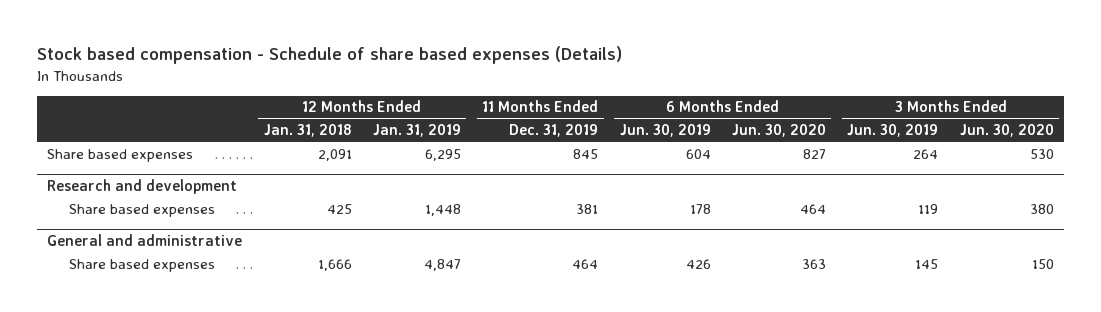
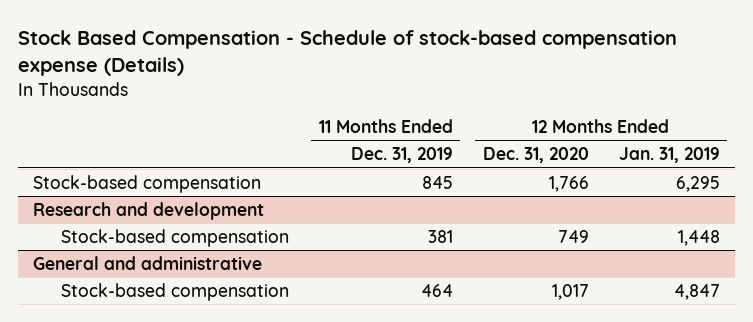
- Stock based compensation - Schedule of share based expenses (Details)
+ Stock Based Compensation - Schedule of stock-based compensation expense (Details)
- | 12 Months Ended Jan. 31, 2018 | 12 Months Ended Jan. 31, 2019 | 11 Months Ended Dec. 31, 2019 | 6 Months Ended Jun. 30, 2019 | 6 Months Ended Jun. 30, 2020 | 3 Months Ended Jun. 30, 2019 | 3 Months Ended Jun. 30, 2020
+ | 11 Months Ended Dec. 31, 2019 | 12 Months Ended Dec. 31, 2020 | 12 Months Ended Jan. 31, 2019
- Share based expenses | 2,091 | 6,295 | 845 | 604 | 827 | 264 | 530
+ Stock-based compensation | 845 | 1,766 | 6,295
@ Research and development
- Share based expenses | 425 | 1,448 | 381 | 178 | 464 | 119 | 380
+ Stock-based compensation | 381 | 749 | 1,448
@ General and administrative
- Share based expenses | 1,666 | 4,847 | 464 | 426 | 363 | 145 | 150
+ Stock-based compensation | 464 | 1,017 | 4,847

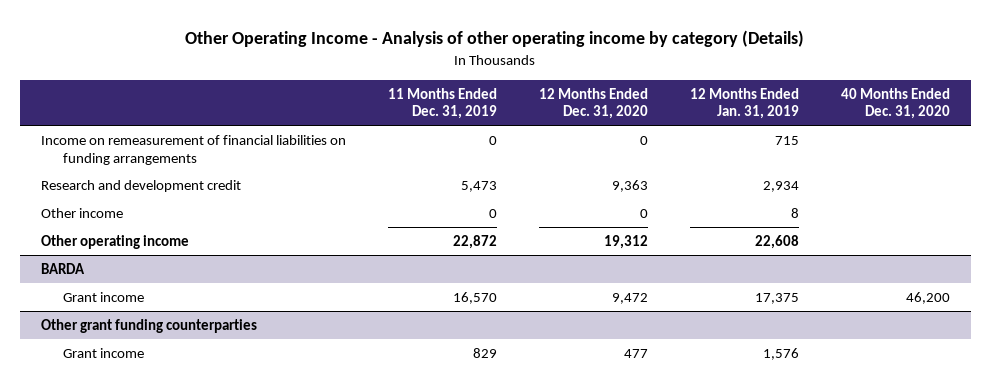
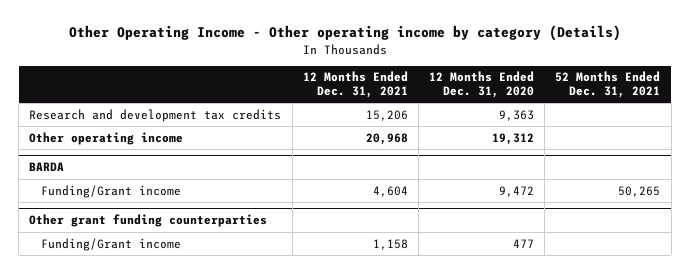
- Other Operating Income - Analysis of other operating income by category (Details)
+ Other Operating Income - Other operating income by category (Details)
- | 11 Months Ended Dec. 31, 2019 | 12 Months Ended Dec. 31, 2020 | 12 Months Ended Jan. 31, 2019 | 40 Months Ended Dec. 31, 2020
+ | 12 Months Ended Dec. 31, 2021 | 12 Months Ended Dec. 31, 2020 | 52 Months Ended Dec. 31, 2021
- Income on remeasurement of financial liabilities on funding arrangements | 0 | 0 | 715 |
- Research and development credit | 5,473 | 9,363 | 2,934 |
- Other income | 0 | 0 | 8 |
+ Research and development tax credits | 15,206 | 9,363 |
@ BARDA
- Grant income | 16,570 | 9,472 | 17,375 | 46,200
+ Funding/Grant income | 4,604 | 9,472 | 50,265
@ Other grant funding counterparties
- Grant income | 829 | 477 | 1,576 |
+ Funding/Grant income | 1,158 | 477 |

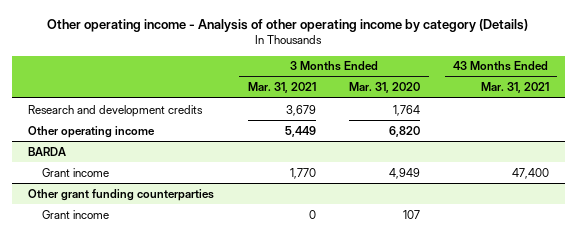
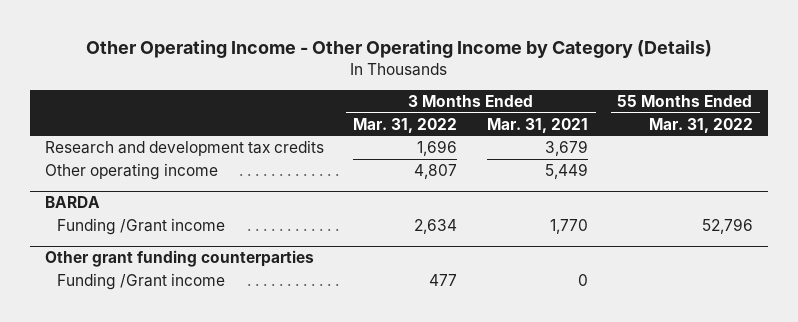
- Other operating income - Analysis of other operating income by category (Details)
+ Other Operating Income - Other Operating Income by Category (Details)
- | 3 Months Ended Mar. 31, 2021 | 3 Months Ended Mar. 31, 2020 | 43 Months Ended Mar. 31, 2021
+ | 3 Months Ended Mar. 31, 2022 | 3 Months Ended Mar. 31, 2021 | 55 Months Ended Mar. 31, 2022
- Research and development credits | 3,679 | 1,764 |
+ Research and development tax credits | 1,696 | 3,679 |
@ BARDA
- Grant income | 1,770 | 4,949 | 47,400
+ Funding /Grant income | 2,634 | 1,770 | 52,796
@ Other grant funding counterparties
- Grant income | 0 | 107 |
+ Funding /Grant income | 477 | 0 |

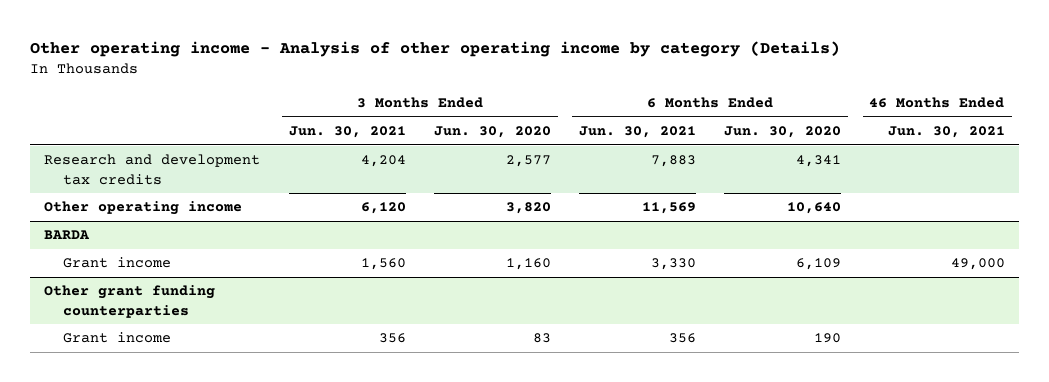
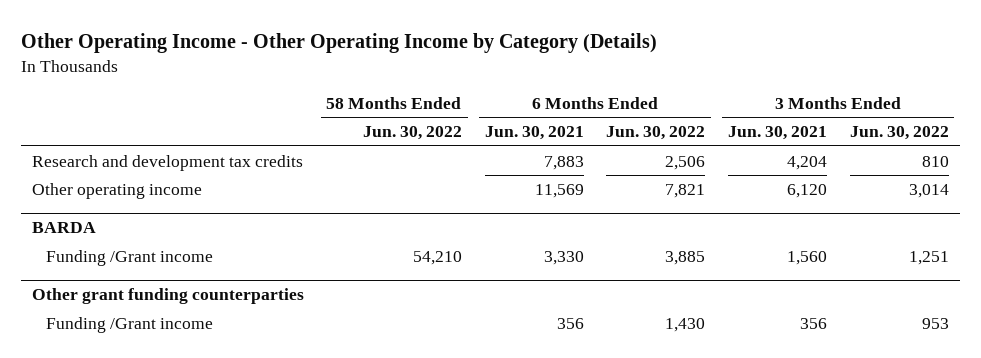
- Other operating income - Analysis of other operating income by category (Details)
+ Other Operating Income - Other Operating Income by Category (Details)
- | 3 Months Ended Jun. 30, 2021 | 3 Months Ended Jun. 30, 2020 | 6 Months Ended Jun. 30, 2021 | 6 Months Ended Jun. 30, 2020 | 46 Months Ended Jun. 30, 2021
+ | 58 Months Ended Jun. 30, 2022 | 6 Months Ended Jun. 30, 2021 | 6 Months Ended Jun. 30, 2022 | 3 Months Ended Jun. 30, 2021 | 3 Months Ended Jun. 30, 2022
@ BARDA
- Grant income | 1,560 | 1,160 | 3,330 | 6,109 | 49,000
+ Funding /Grant income | 54,210 | 3,330 | 3,885 | 1,560 | 1,251
@ Other grant funding counterparties
- Grant income | 356 | 83 | 356 | 190 |
+ Funding /Grant income | | 356 | 1,430 | 356 | 953

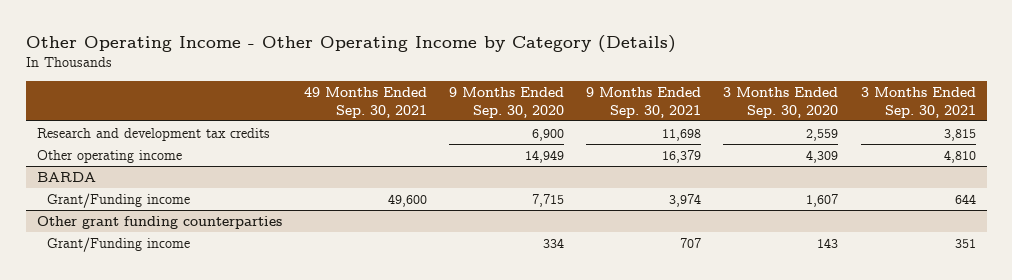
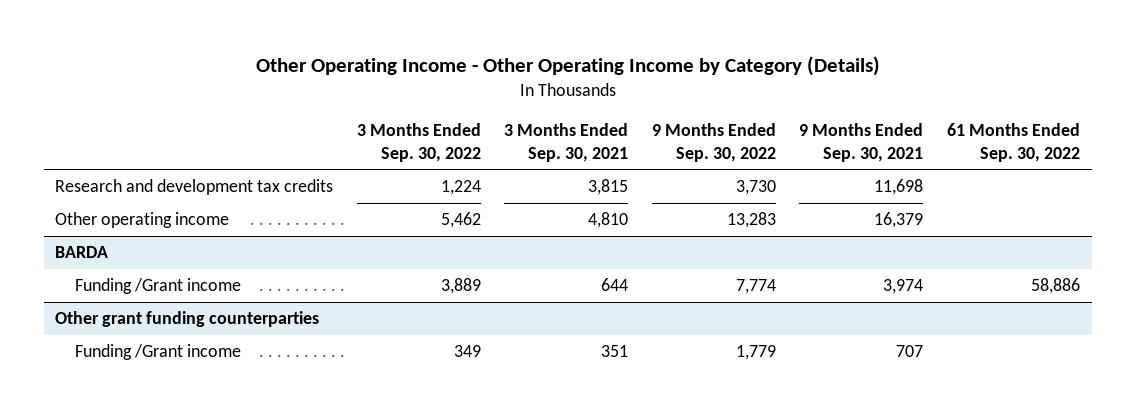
- | 49 Months Ended Sep. 30, 2021 | 9 Months Ended Sep. 30, 2020 | 9 Months Ended Sep. 30, 2021 | 3 Months Ended Sep. 30, 2020 | 3 Months Ended Sep. 30, 2021
+ | 3 Months Ended Sep. 30, 2022 | 3 Months Ended Sep. 30, 2021 | 9 Months Ended Sep. 30, 2022 | 9 Months Ended Sep. 30, 2021 | 61 Months Ended Sep. 30, 2022
@ BARDA
- Grant/Funding income | 49,600 | 7,715 | 3,974 | 1,607 | 644
+ Funding /Grant income | 3,889 | 644 | 7,774 | 3,974 | 58,886
@ Other grant funding counterparties
- Grant/Funding income | | 334 | 707 | 143 | 351
+ Funding /Grant income | 349 | 351 | 1,779 | 707 |

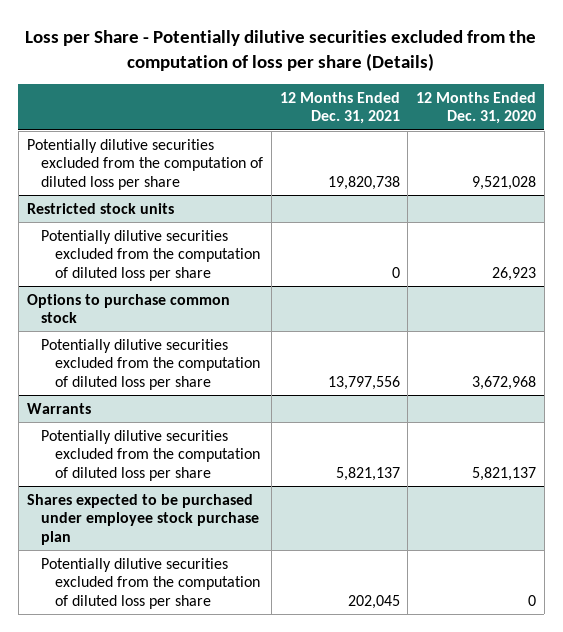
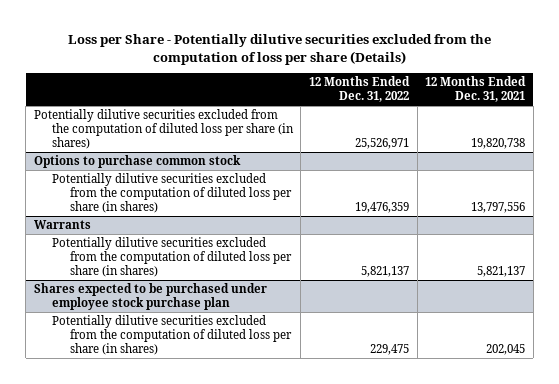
- | 12 Months Ended Dec. 31, 2021 | 12 Months Ended Dec. 31, 2020
+ | 12 Months Ended Dec. 31, 2022 | 12 Months Ended Dec. 31, 2021
- Potentially dilutive securities excluded from the computation of diluted loss per share | 19,820,738 | 9,521,028
- Restricted stock units
- Potentially dilutive securities excluded from the computation of diluted loss per share | 0 | 26,923
+ Potentially dilutive securities excluded from the computation of diluted loss per share (in shares) | 25,526,971 | 19,820,738
@ Options to purchase common stock
- Potentially dilutive securities excluded from the computation of diluted loss per share | 13,797,556 | 3,672,968
+ Potentially dilutive securities excluded from the computation of diluted loss per share (in shares) | 19,476,359 | 13,797,556
@ Warrants
- Potentially dilutive securities excluded from the computation of diluted loss per share | 5,821,137 | 5,821,137
+ Potentially dilutive securities excluded from the computation of diluted loss per share (in shares) | 5,821,137 | 5,821,137
@ Shares expected to be purchased under employee stock purchase plan
- Potentially dilutive securities excluded from the computation of diluted loss per share | 202,045 | 0
+ Potentially dilutive securities excluded from the computation of diluted loss per share (in shares) | 229,475 | 202,045

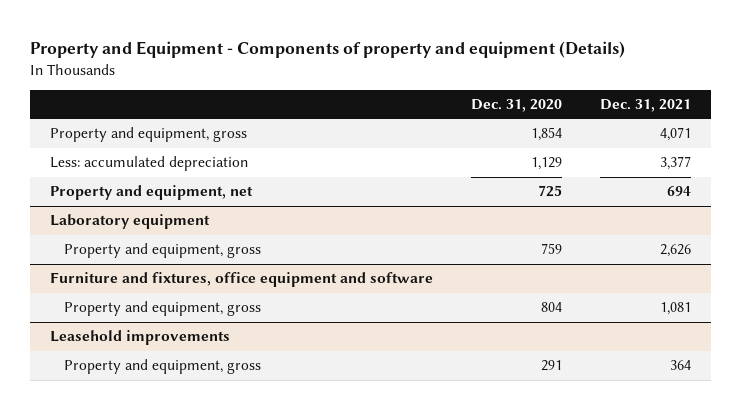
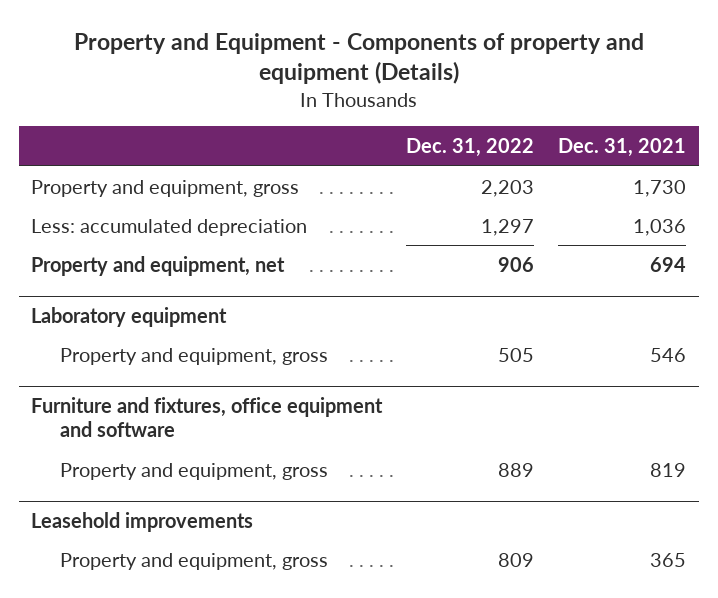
- | Dec. 31, 2020 | Dec. 31, 2021
+ | Dec. 31, 2022 | Dec. 31, 2021
- Property and equipment, gross | 1,854 | 4,071
- Less: accumulated depreciation | 1,129 | 3,377
+ Property and equipment, gross | 2,203 | 1,730
+ Less: accumulated depreciation | 1,297 | 1,036
@ Laboratory equipment
- Property and equipment, gross | 759 | 2,626
+ Property and equipment, gross | 505 | 546
@ Furniture and fixtures, office equipment and software
- Property and equipment, gross | 804 | 1,081
+ Property and equipment, gross | 889 | 819
@ Leasehold improvements
- Property and equipment, gross | 291 | 364
+ Property and equipment, gross | 809 | 365

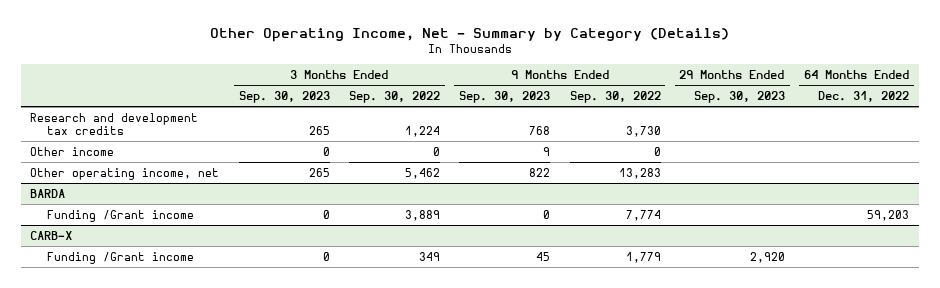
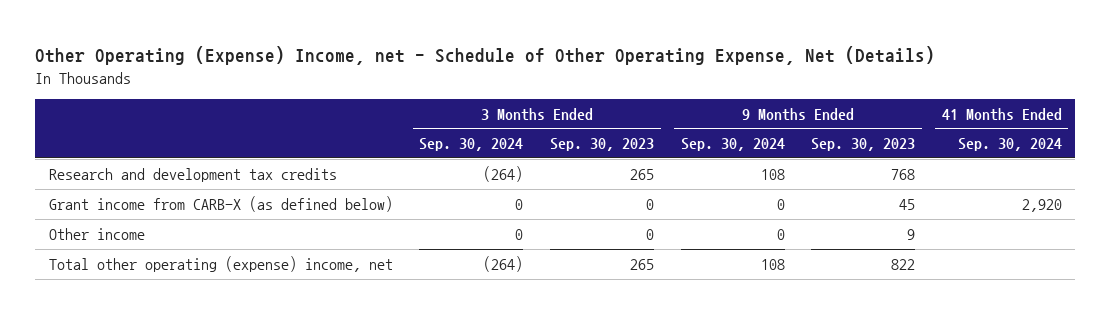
- Other Operating Income, Net - Summary by Category (Details)
+ Other Operating (Expense) Income, net - Schedule of Other Operating Expense, Net (Details)
- | 3 Months Ended Sep. 30, 2023 | 3 Months Ended Sep. 30, 2022 | 9 Months Ended Sep. 30, 2023 | 9 Months Ended Sep. 30, 2022 | 29 Months Ended Sep. 30, 2023 | 64 Months Ended Dec. 31, 2022
+ | 3 Months Ended Sep. 30, 2024 | 3 Months Ended Sep. 30, 2023 | 9 Months Ended Sep. 30, 2024 | 9 Months Ended Sep. 30, 2023 | 41 Months Ended Sep. 30, 2024
+ Grant income from CARB-X (as defined below) | 0 | 0 | 0 | 45 | 2,920
- Other operating income, net | 265 | 5,462 | 822 | 13,283 | |
- BARDA
- Funding /Grant income | 0 | 3,889 | 0 | 7,774 | | 59,203
- CARB-X
- Funding /Grant income | 0 | 349 | 45 | 1,779 | 2,920 |
+ Total other operating (expense) income, net | (264) | 265 | 108 | 822 |

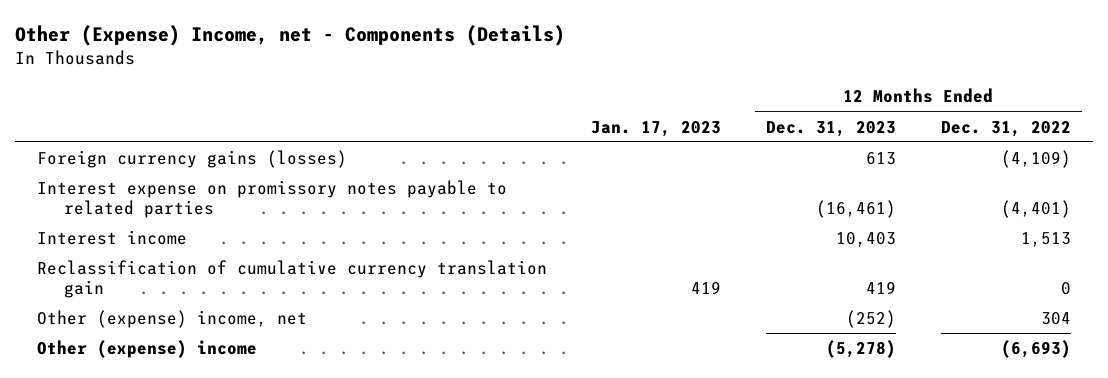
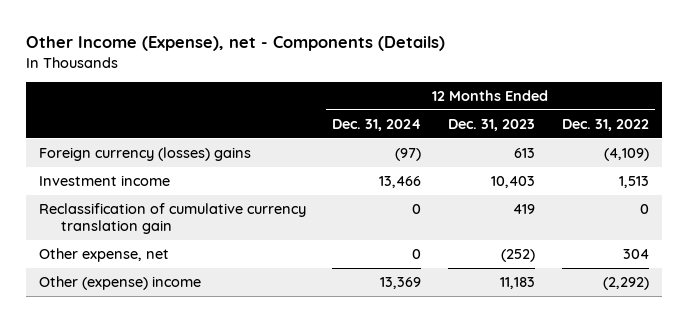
- Other (Expense) Income, net - Components (Details)
+ Other Income (Expense), net - Components (Details)
- | Jan. 17, 2023 | 12 Months Ended Dec. 31, 2023 | 12 Months Ended Dec. 31, 2022
+ | 12 Months Ended Dec. 31, 2024 | 12 Months Ended Dec. 31, 2023 | 12 Months Ended Dec. 31, 2022
- Foreign currency gains (losses) | | 613 | (4,109)
- Interest expense on promissory notes payable to related parties | | (16,461) | (4,401)
- Interest income | | 10,403 | 1,513
+ Foreign currency (losses) gains | (97) | 613 | (4,109)
+ Investment income | 13,466 | 10,403 | 1,513
- Other (expense) income, net | | (252) | 304
- Other (expense) income | | (5,278) | (6,693)
+ Other expense, net | 0 | (252) | 304
+ Other (expense) income | 13,369 | 11,183 | (2,292)

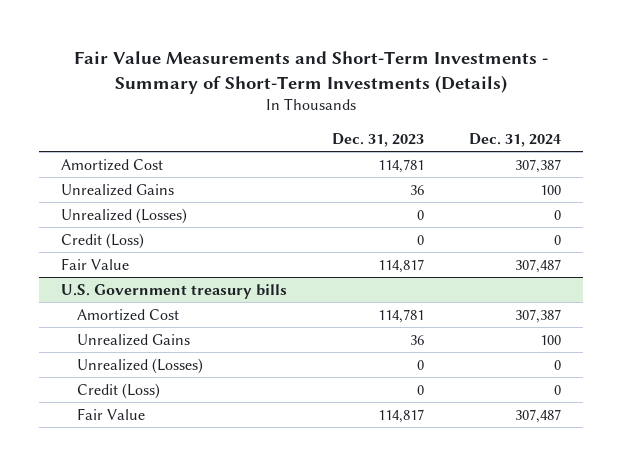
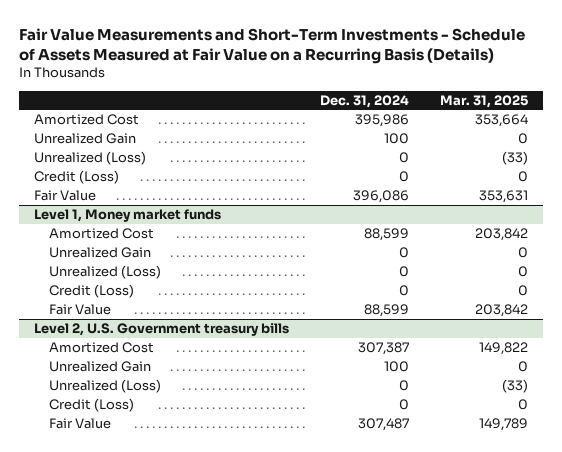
- Fair Value Measurements and Short-Term Investments - Summary of Short-Term Investments (Details)
+ Fair Value Measurements and Short-Term Investments - Schedule of Assets Measured at Fair Value on a Recurring Basis (Details)
- | Dec. 31, 2023 | Dec. 31, 2024
+ | Dec. 31, 2024 | Mar. 31, 2025
- Amortized Cost | 114,781 | 307,387
- Unrealized Gains | 36 | 100
- Unrealized (Losses) | 0 | 0
+ Amortized Cost | 395,986 | 353,664
+ Unrealized Gain | 100 | 0
+ Unrealized (Loss) | 0 | (33)
- Fair Value | 114,817 | 307,487
- U.S. Government treasury bills
+ Fair Value | 396,086 | 353,631
+ Level 1, Money market funds
+ Amortized Cost | 88,599 | 203,842
+ Unrealized Gain | 0 | 0
+ Unrealized (Loss) | 0 | 0
+ Credit (Loss) | 0 | 0
+ Fair Value | 88,599 | 203,842
+ Level 2, U.S. Government treasury bills
- Unrealized Gains | 36 | 100
- Unrealized (Losses) | 0 | 0
+ Unrealized Gain | 100 | 0
+ Unrealized (Loss) | 0 | (33)

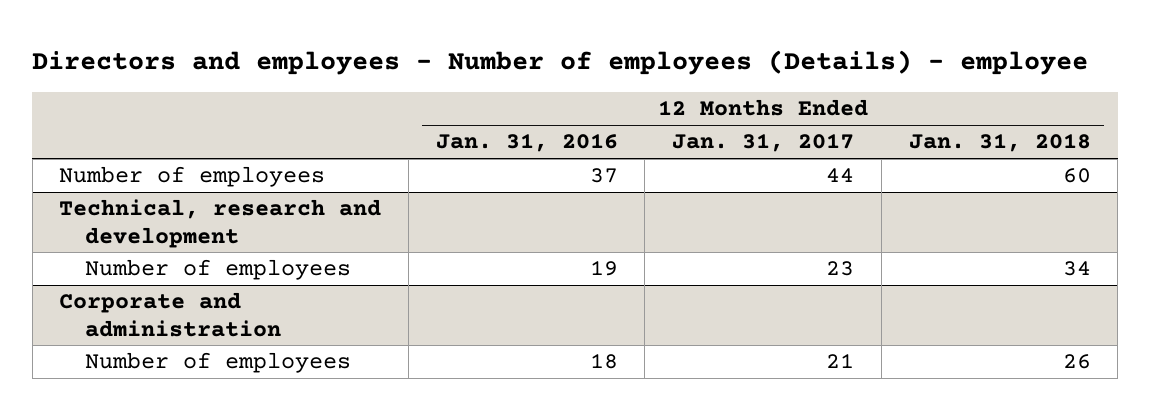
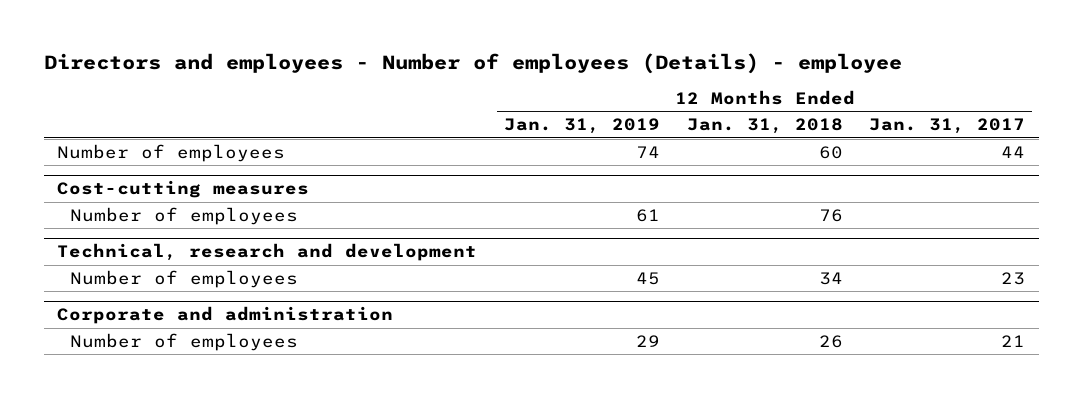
- | 12 Months Ended Jan. 31, 2016 | 12 Months Ended Jan. 31, 2017 | 12 Months Ended Jan. 31, 2018
+ | 12 Months Ended Jan. 31, 2019 | 12 Months Ended Jan. 31, 2018 | 12 Months Ended Jan. 31, 2017
+ Cost-cutting measures
+ Number of employees | 61 | 76 |

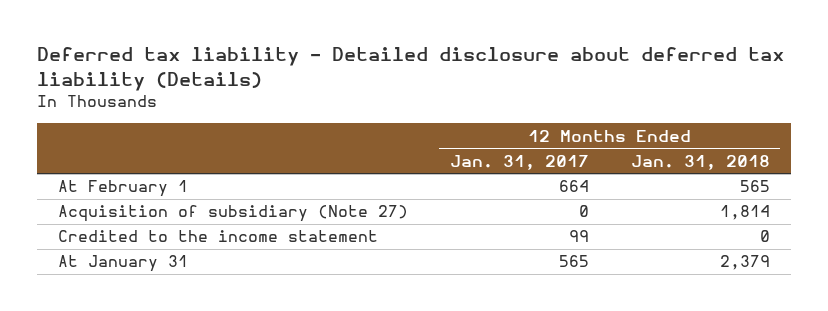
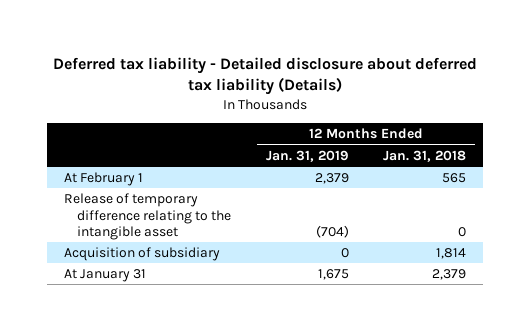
- | 12 Months Ended Jan. 31, 2017 | 12 Months Ended Jan. 31, 2018
+ | 12 Months Ended Jan. 31, 2019 | 12 Months Ended Jan. 31, 2018
- Acquisition of subsidiary (Note 27) | 0 | 1,814
- Credited to the income statement | 99 | 0
+ Release of temporary difference relating to the intangible asset | (704) | 0
+ Acquisition of subsidiary | 0 | 1,814

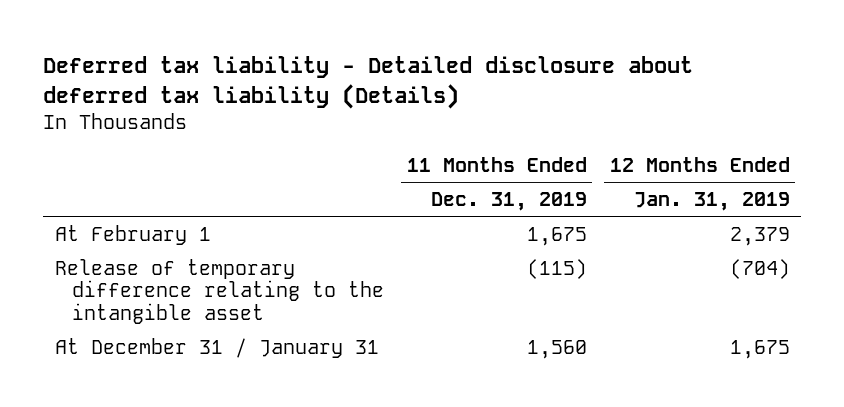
- | 12 Months Ended Jan. 31, 2019 | 12 Months Ended Jan. 31, 2018
+ | 11 Months Ended Dec. 31, 2019 | 12 Months Ended Jan. 31, 2019
- Acquisition of subsidiary | 0 | 1,814
- At January 31 | 1,675 | 2,379
+ At December 31 / January 31 | 1,560 | 1,675

